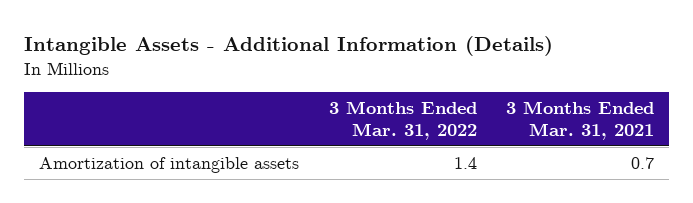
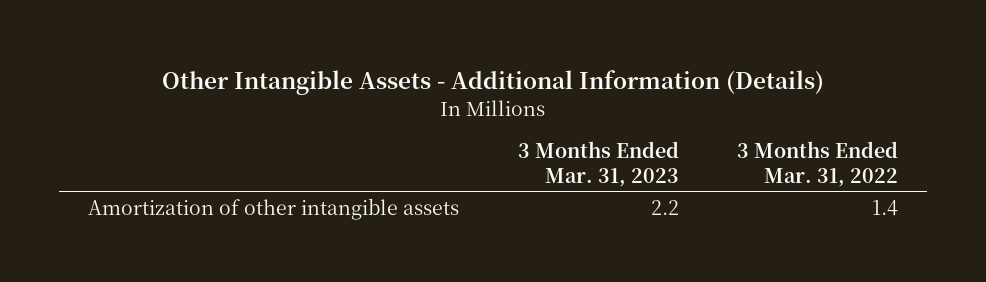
- Intangible Assets - Additional Information (Details)
+ Other Intangible Assets - Additional Information (Details)
- | 3 Months Ended Mar. 31, 2022 | 3 Months Ended Mar. 31, 2021
+ | 3 Months Ended Mar. 31, 2023 | 3 Months Ended Mar. 31, 2022
- Amortization of intangible assets | 1.4 | 0.7
+ Amortization of other intangible assets | 2.2 | 1.4

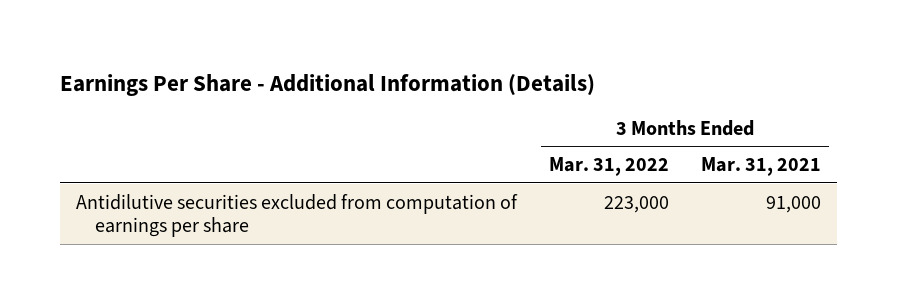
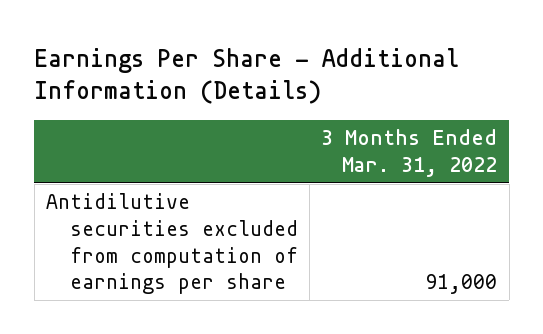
- | 3 Months Ended Mar. 31, 2022 | 3 Months Ended Mar. 31, 2021
+ | 3 Months Ended Mar. 31, 2022
- Antidilutive securities excluded from computation of earnings per share | 223,000 | 91,000
+ Antidilutive securities excluded from computation of earnings per share | 91,000

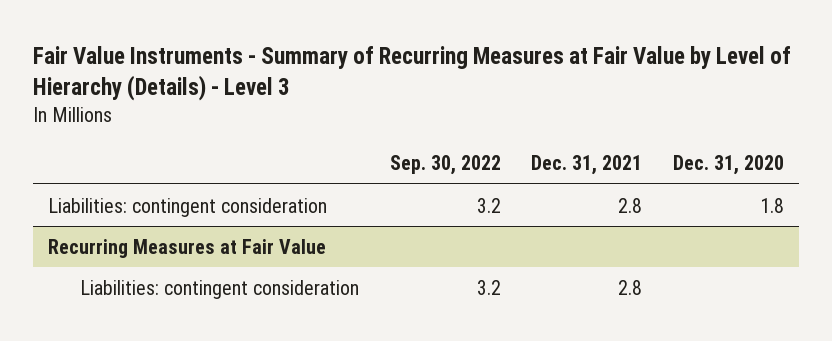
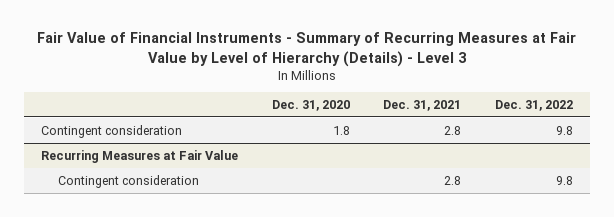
- Fair Value Instruments - Summary of Recurring Measures at Fair Value by Level of Hierarchy (Details) - Level 3
+ Fair Value of Financial Instruments - Summary of Recurring Measures at Fair Value by Level of Hierarchy (Details) - Level 3
- | Sep. 30, 2022 | Dec. 31, 2021 | Dec. 31, 2020
+ | Dec. 31, 2020 | Dec. 31, 2021 | Dec. 31, 2022
- Liabilities: contingent consideration | 3.2 | 2.8 | 1.8
+ Contingent consideration | 1.8 | 2.8 | 9.8
@ Recurring Measures at Fair Value
- Liabilities: contingent consideration | 3.2 | 2.8 |
+ Contingent consideration | | 2.8 | 9.8

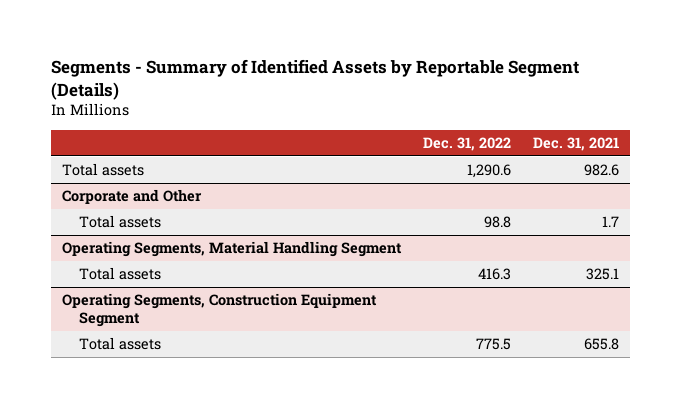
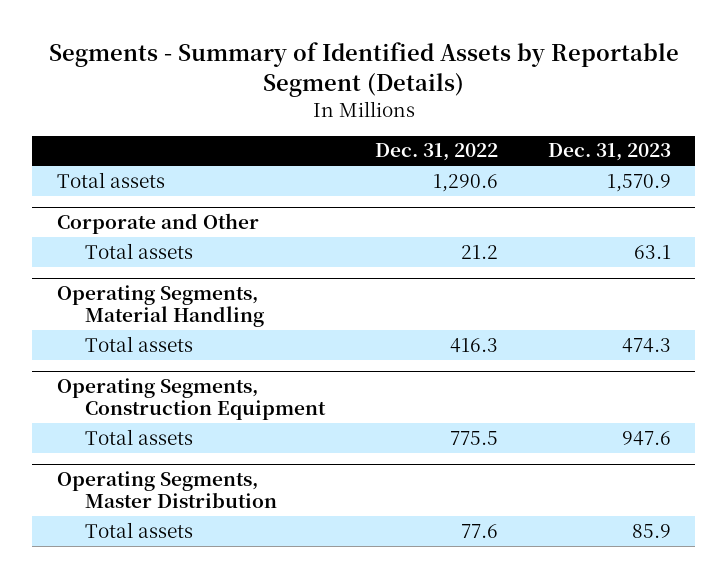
- | Dec. 31, 2022 | Dec. 31, 2021
+ | Dec. 31, 2022 | Dec. 31, 2023
@ Corporate and Other
- Total assets | 98.8 | 1.7
- Operating Segments, Material Handling Segment
@ Corporate and Other
+ Total assets | 21.2 | 63.1
+ Operating Segments, Material Handling
- Operating Segments, Construction Equipment Segment
+ Operating Segments, Construction Equipment
+ Operating Segments, Master Distribution
+ Total assets | 77.6 | 85.9

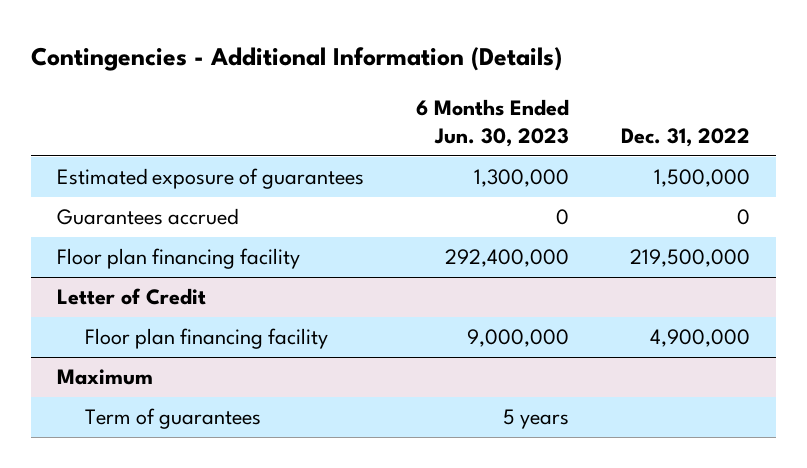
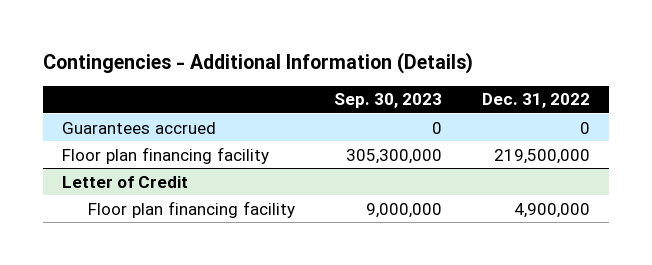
- | 6 Months Ended Jun. 30, 2023 | Dec. 31, 2022
+ | Sep. 30, 2023 | Dec. 31, 2022
- Estimated exposure of guarantees | 1,300,000 | 1,500,000
- Maximum
- Term of guarantees | 5 years |

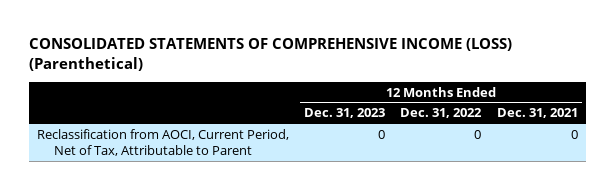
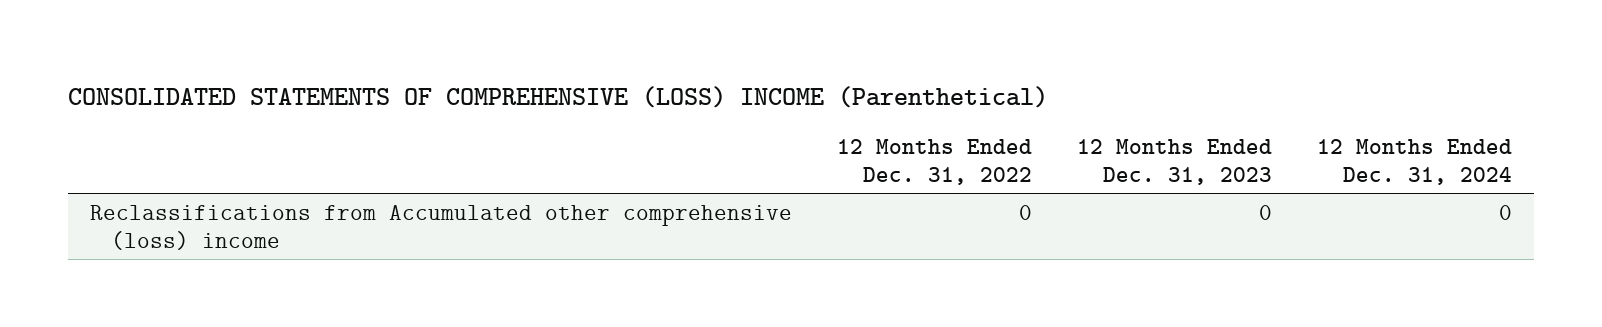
- CONSOLIDATED STATEMENTS OF COMPREHENSIVE INCOME (LOSS) (Parenthetical)
+ CONSOLIDATED STATEMENTS OF COMPREHENSIVE (LOSS) INCOME (Parenthetical)
- | 12 Months Ended Dec. 31, 2023 | 12 Months Ended Dec. 31, 2022 | 12 Months Ended Dec. 31, 2021
+ | 12 Months Ended Dec. 31, 2022 | 12 Months Ended Dec. 31, 2023 | 12 Months Ended Dec. 31, 2024
- Reclassification from AOCI, Current Period, Net of Tax, Attributable to Parent | 0 | 0 | 0
+ Reclassifications from Accumulated other comprehensive (loss) income | 0 | 0 | 0

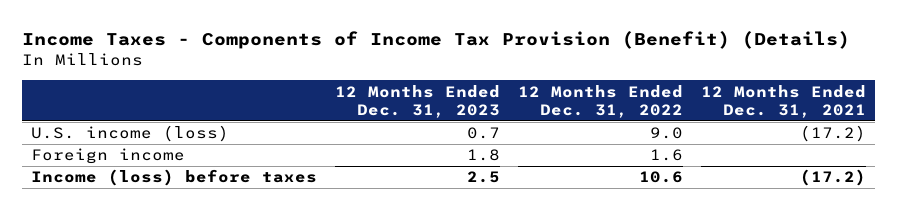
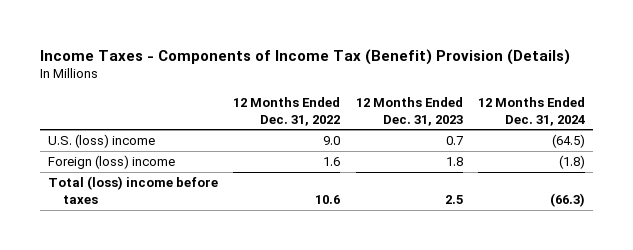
- Income Taxes - Components of Income Tax Provision (Benefit) (Details)
+ Income Taxes - Components of Income Tax (Benefit) Provision (Details)
- | 12 Months Ended Dec. 31, 2023 | 12 Months Ended Dec. 31, 2022 | 12 Months Ended Dec. 31, 2021
+ | 12 Months Ended Dec. 31, 2022 | 12 Months Ended Dec. 31, 2023 | 12 Months Ended Dec. 31, 2024
- U.S. income (loss) | 0.7 | 9.0 | (17.2)
- Foreign income | 1.8 | 1.6 |
- Income (loss) before taxes | 2.5 | 10.6 | (17.2)
+ U.S. (loss) income | 9.0 | 0.7 | (64.5)
+ Foreign (loss) income | 1.6 | 1.8 | (1.8)
+ Total (loss) income before taxes | 10.6 | 2.5 | (66.3)

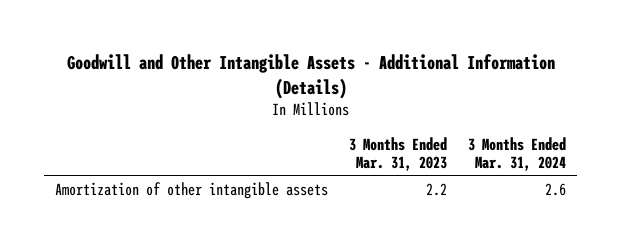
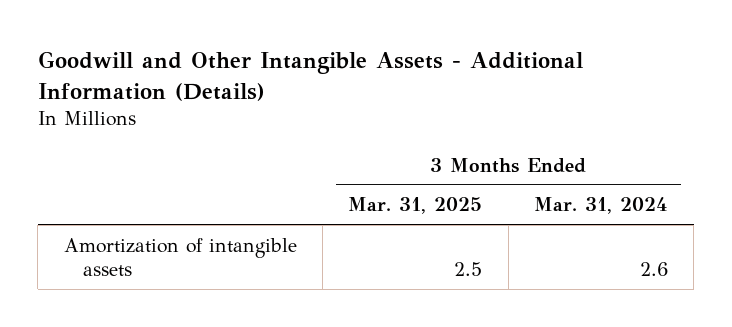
- | 3 Months Ended Mar. 31, 2023 | 3 Months Ended Mar. 31, 2024
+ | 3 Months Ended Mar. 31, 2025 | 3 Months Ended Mar. 31, 2024
- Amortization of other intangible assets | 2.2 | 2.6
+ Amortization of intangible assets | 2.5 | 2.6

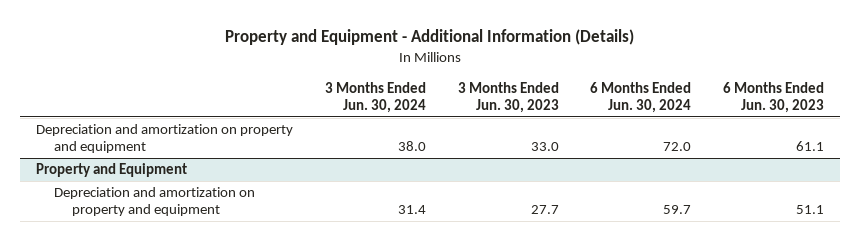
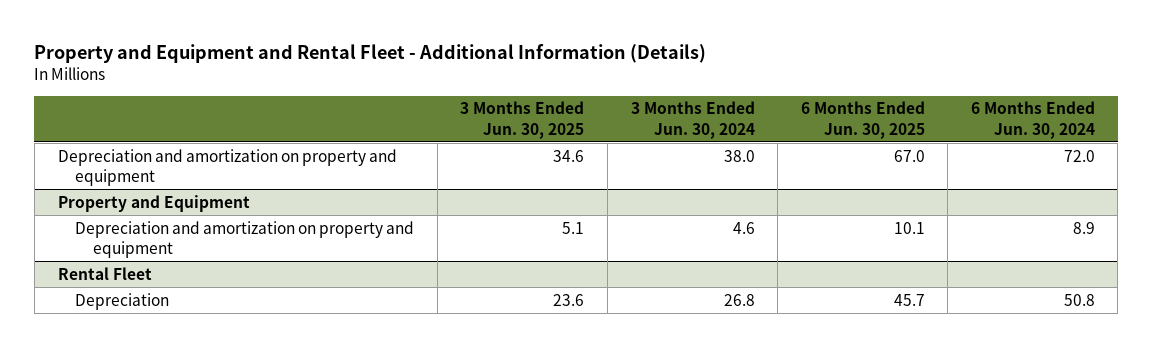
- Property and Equipment - Additional Information (Details)
+ Property and Equipment and Rental Fleet - Additional Information (Details)
- | 3 Months Ended Jun. 30, 2024 | 3 Months Ended Jun. 30, 2023 | 6 Months Ended Jun. 30, 2024 | 6 Months Ended Jun. 30, 2023
+ | 3 Months Ended Jun. 30, 2025 | 3 Months Ended Jun. 30, 2024 | 6 Months Ended Jun. 30, 2025 | 6 Months Ended Jun. 30, 2024
@ Property and Equipment
- Depreciation and amortization on property and equipment | 31.4 | 27.7 | 59.7 | 51.1
+ Depreciation and amortization on property and equipment | 5.1 | 4.6 | 10.1 | 8.9
+ Rental Fleet
+ Depreciation | 23.6 | 26.8 | 45.7 | 50.8

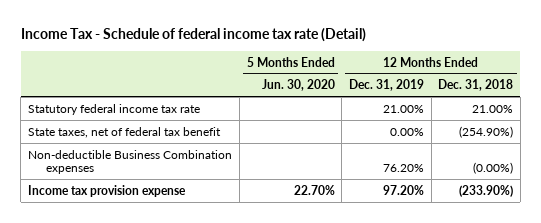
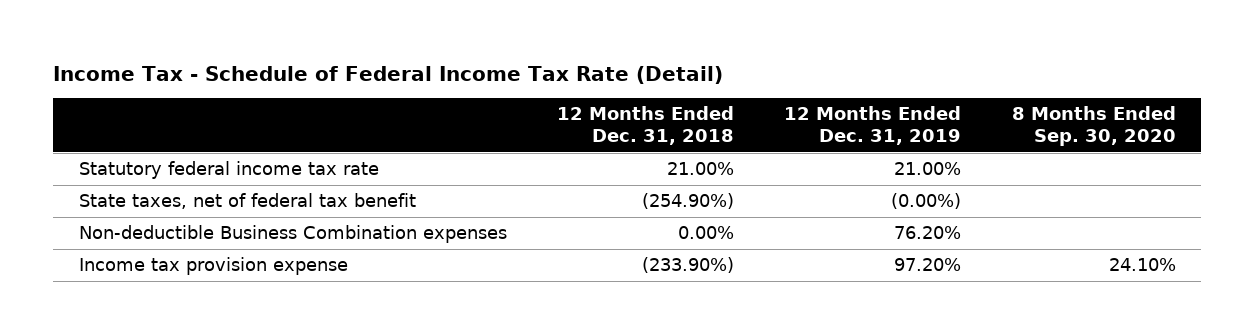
- Income Tax - Schedule of federal income tax rate (Detail)
+ Income Tax - Schedule of Federal Income Tax Rate (Detail)
- | 5 Months Ended Jun. 30, 2020 | 12 Months Ended Dec. 31, 2019 | 12 Months Ended Dec. 31, 2018
+ | 12 Months Ended Dec. 31, 2018 | 12 Months Ended Dec. 31, 2019 | 8 Months Ended Sep. 30, 2020
- State taxes, net of federal tax benefit | | 0.00% | (254.90%)
- Non-deductible Business Combination expenses | | 76.20% | (0.00%)
+ State taxes, net of federal tax benefit | (254.90%) | (0.00%) |
+ Non-deductible Business Combination expenses | 0.00% | 76.20% |

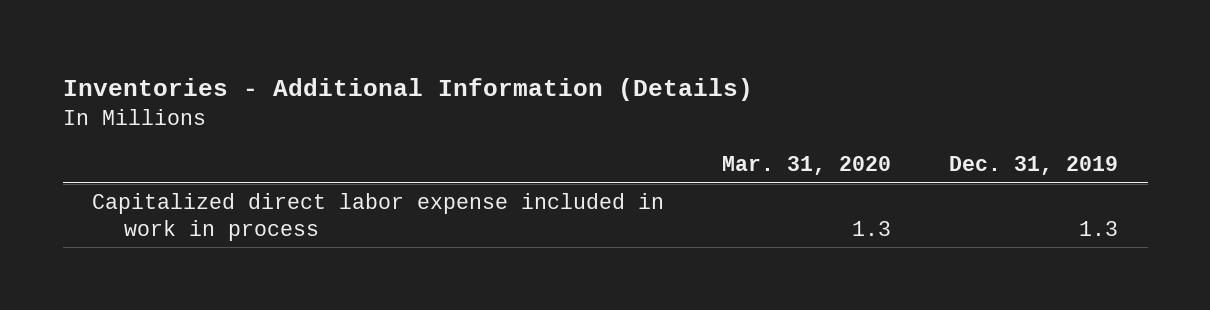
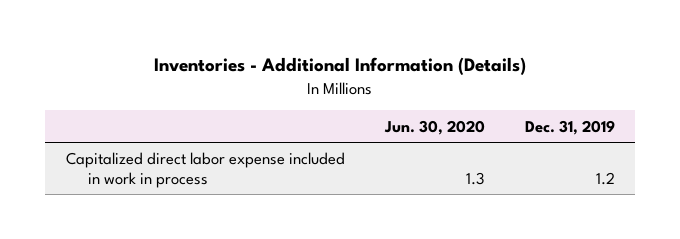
- | Mar. 31, 2020 | Dec. 31, 2019
+ | Jun. 30, 2020 | Dec. 31, 2019
- Capitalized direct labor expense included in work in process | 1.3 | 1.3
+ Capitalized direct labor expense included in work in process | 1.3 | 1.2

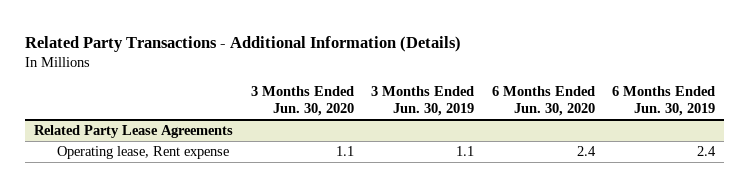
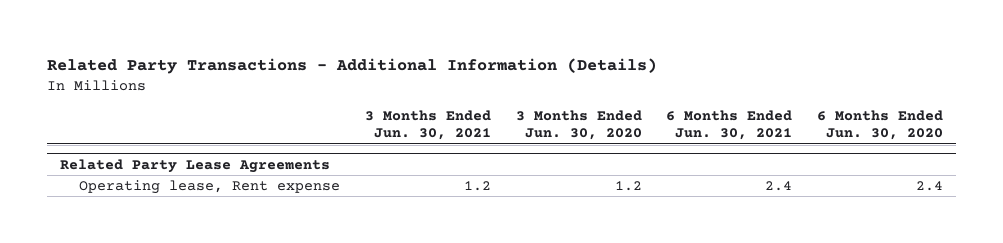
- | 3 Months Ended Jun. 30, 2020 | 3 Months Ended Jun. 30, 2019 | 6 Months Ended Jun. 30, 2020 | 6 Months Ended Jun. 30, 2019
+ | 3 Months Ended Jun. 30, 2021 | 3 Months Ended Jun. 30, 2020 | 6 Months Ended Jun. 30, 2021 | 6 Months Ended Jun. 30, 2020
@ Related Party Lease Agreements
- Operating lease, Rent expense | 1.1 | 1.1 | 2.4 | 2.4
+ Operating lease, Rent expense | 1.2 | 1.2 | 2.4 | 2.4

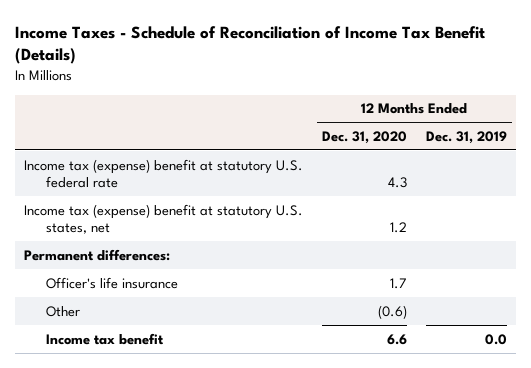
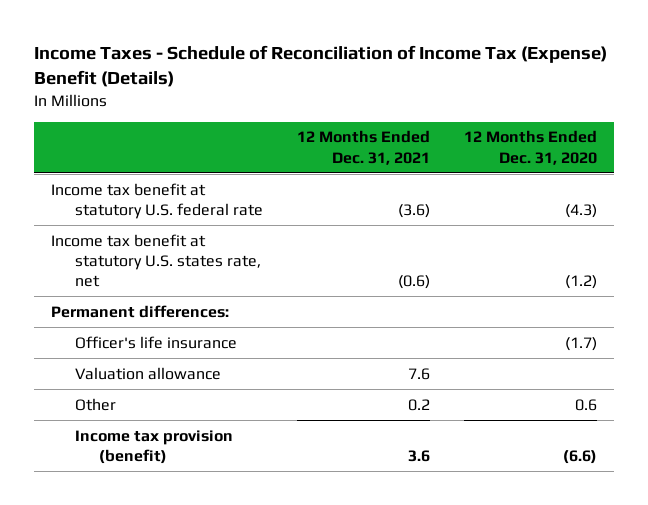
- Income Taxes - Schedule of Reconciliation of Income Tax Benefit (Details)
+ Income Taxes - Schedule of Reconciliation of Income Tax (Expense) Benefit (Details)
- | 12 Months Ended Dec. 31, 2020 | 12 Months Ended Dec. 31, 2019
+ | 12 Months Ended Dec. 31, 2021 | 12 Months Ended Dec. 31, 2020
- Income tax (expense) benefit at statutory U.S. federal rate | 4.3 |
- Income tax (expense) benefit at statutory U.S. states, net | 1.2 |
+ Income tax benefit at statutory U.S. federal rate | (3.6) | (4.3)
+ Income tax benefit at statutory U.S. states rate, net | (0.6) | (1.2)
- Officer's life insurance | 1.7 |
- Other | (0.6) |
- Income tax benefit | 6.6 | 0.0
+ Officer's life insurance | | (1.7)
+ Valuation allowance | 7.6 |
+ Other | 0.2 | 0.6
+ Income tax provision (benefit) | 3.6 | (6.6)

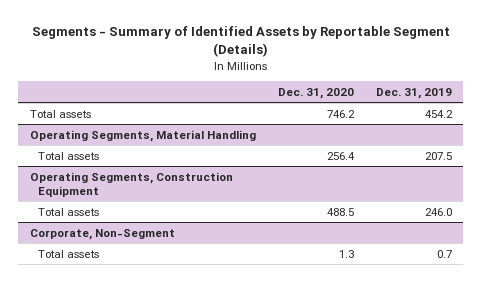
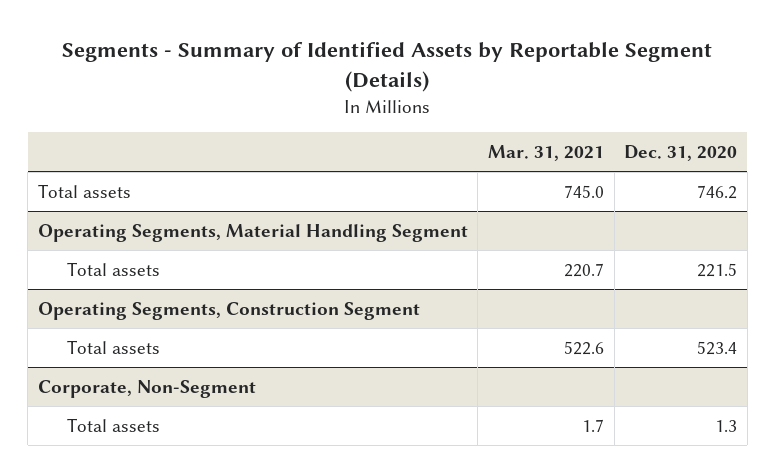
- | Dec. 31, 2020 | Dec. 31, 2019
+ | Mar. 31, 2021 | Dec. 31, 2020
- Operating Segments, Material Handling
- Total assets | 256.4 | 207.5
- Operating Segments, Construction Equipment
- Total assets | 488.5 | 246.0
+ Operating Segments, Material Handling Segment
+ Total assets | 220.7 | 221.5
+ Operating Segments, Construction Segment
+ Total assets | 522.6 | 523.4

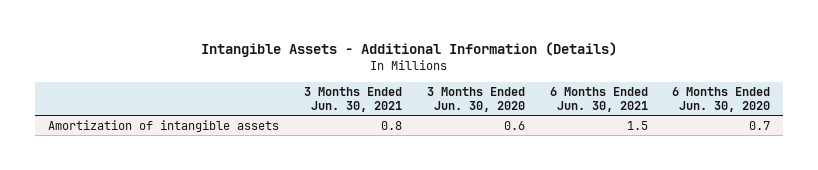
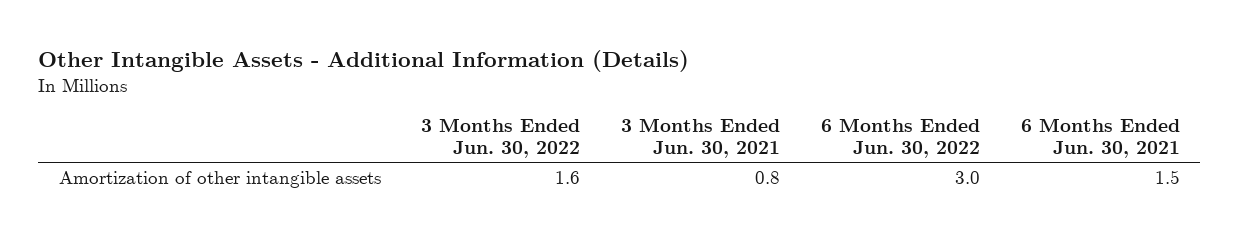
- Intangible Assets - Additional Information (Details)
+ Other Intangible Assets - Additional Information (Details)
- | 3 Months Ended Jun. 30, 2021 | 3 Months Ended Jun. 30, 2020 | 6 Months Ended Jun. 30, 2021 | 6 Months Ended Jun. 30, 2020
+ | 3 Months Ended Jun. 30, 2022 | 3 Months Ended Jun. 30, 2021 | 6 Months Ended Jun. 30, 2022 | 6 Months Ended Jun. 30, 2021
- Amortization of intangible assets | 0.8 | 0.6 | 1.5 | 0.7
+ Amortization of other intangible assets | 1.6 | 0.8 | 3.0 | 1.5

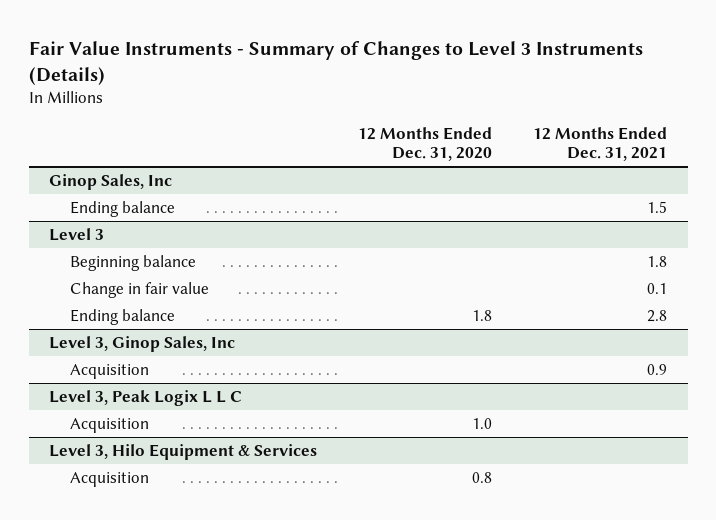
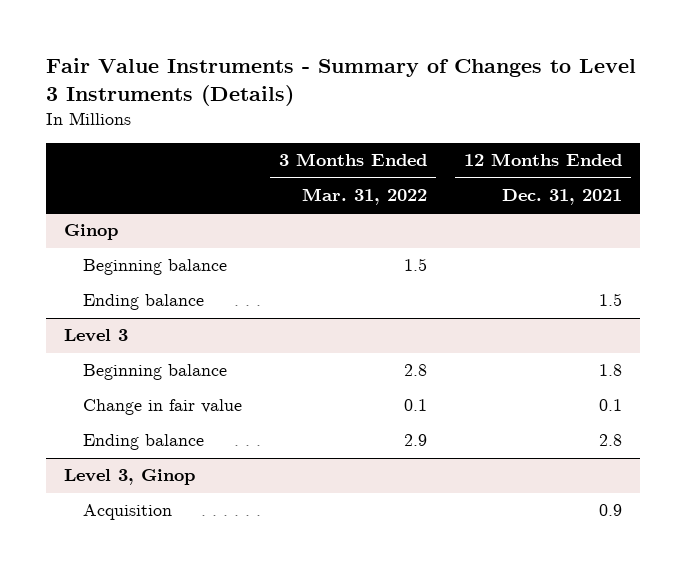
- | 12 Months Ended Dec. 31, 2020 | 12 Months Ended Dec. 31, 2021
+ | 3 Months Ended Mar. 31, 2022 | 12 Months Ended Dec. 31, 2021
- Ginop Sales, Inc
+ Ginop
+ Beginning balance | 1.5 |
- Level 3, Ginop Sales, Inc
+ Level 3, Ginop
- Level 3, Peak Logix L L C
- Acquisition | 1.0 |
- Level 3, Hilo Equipment & Services
- Acquisition | 0.8 |

